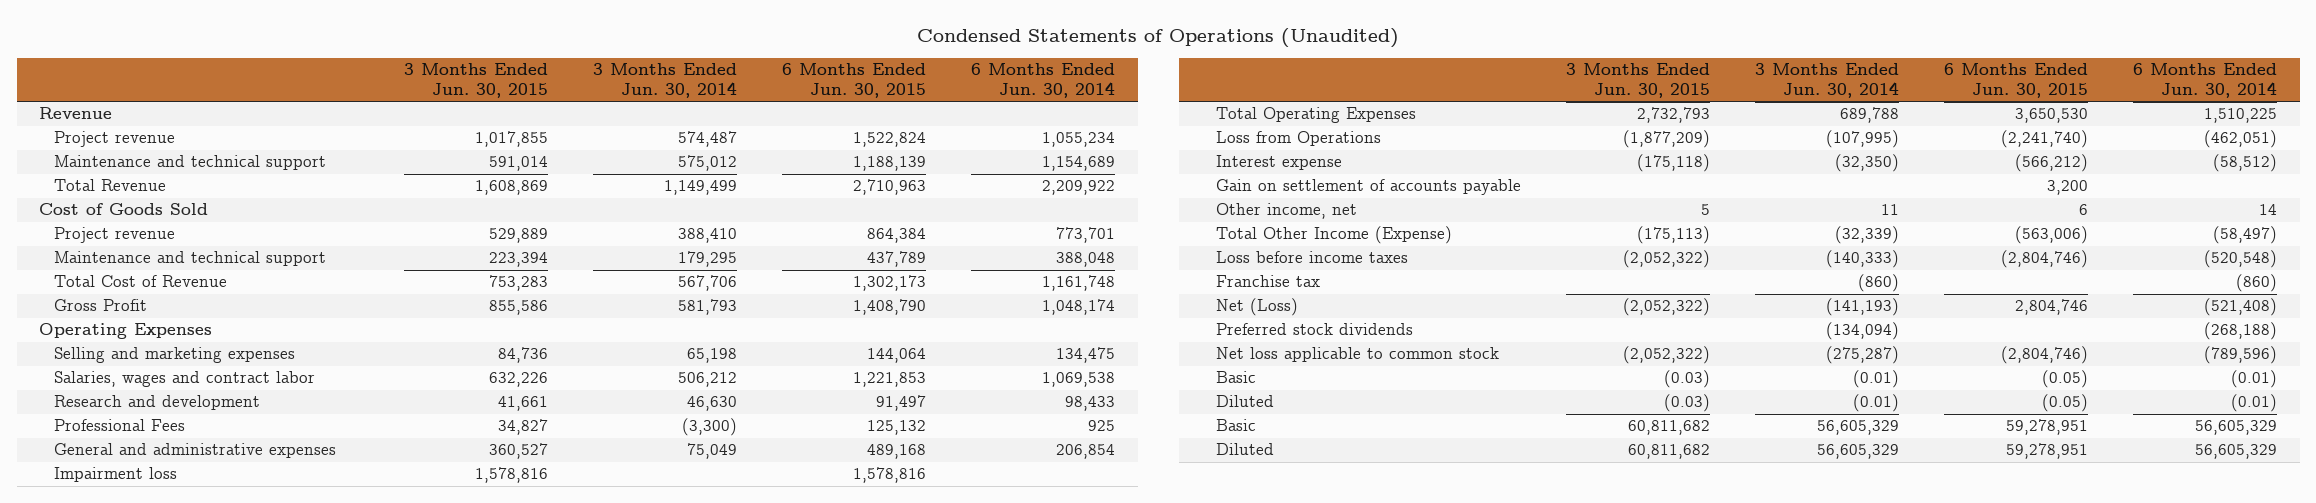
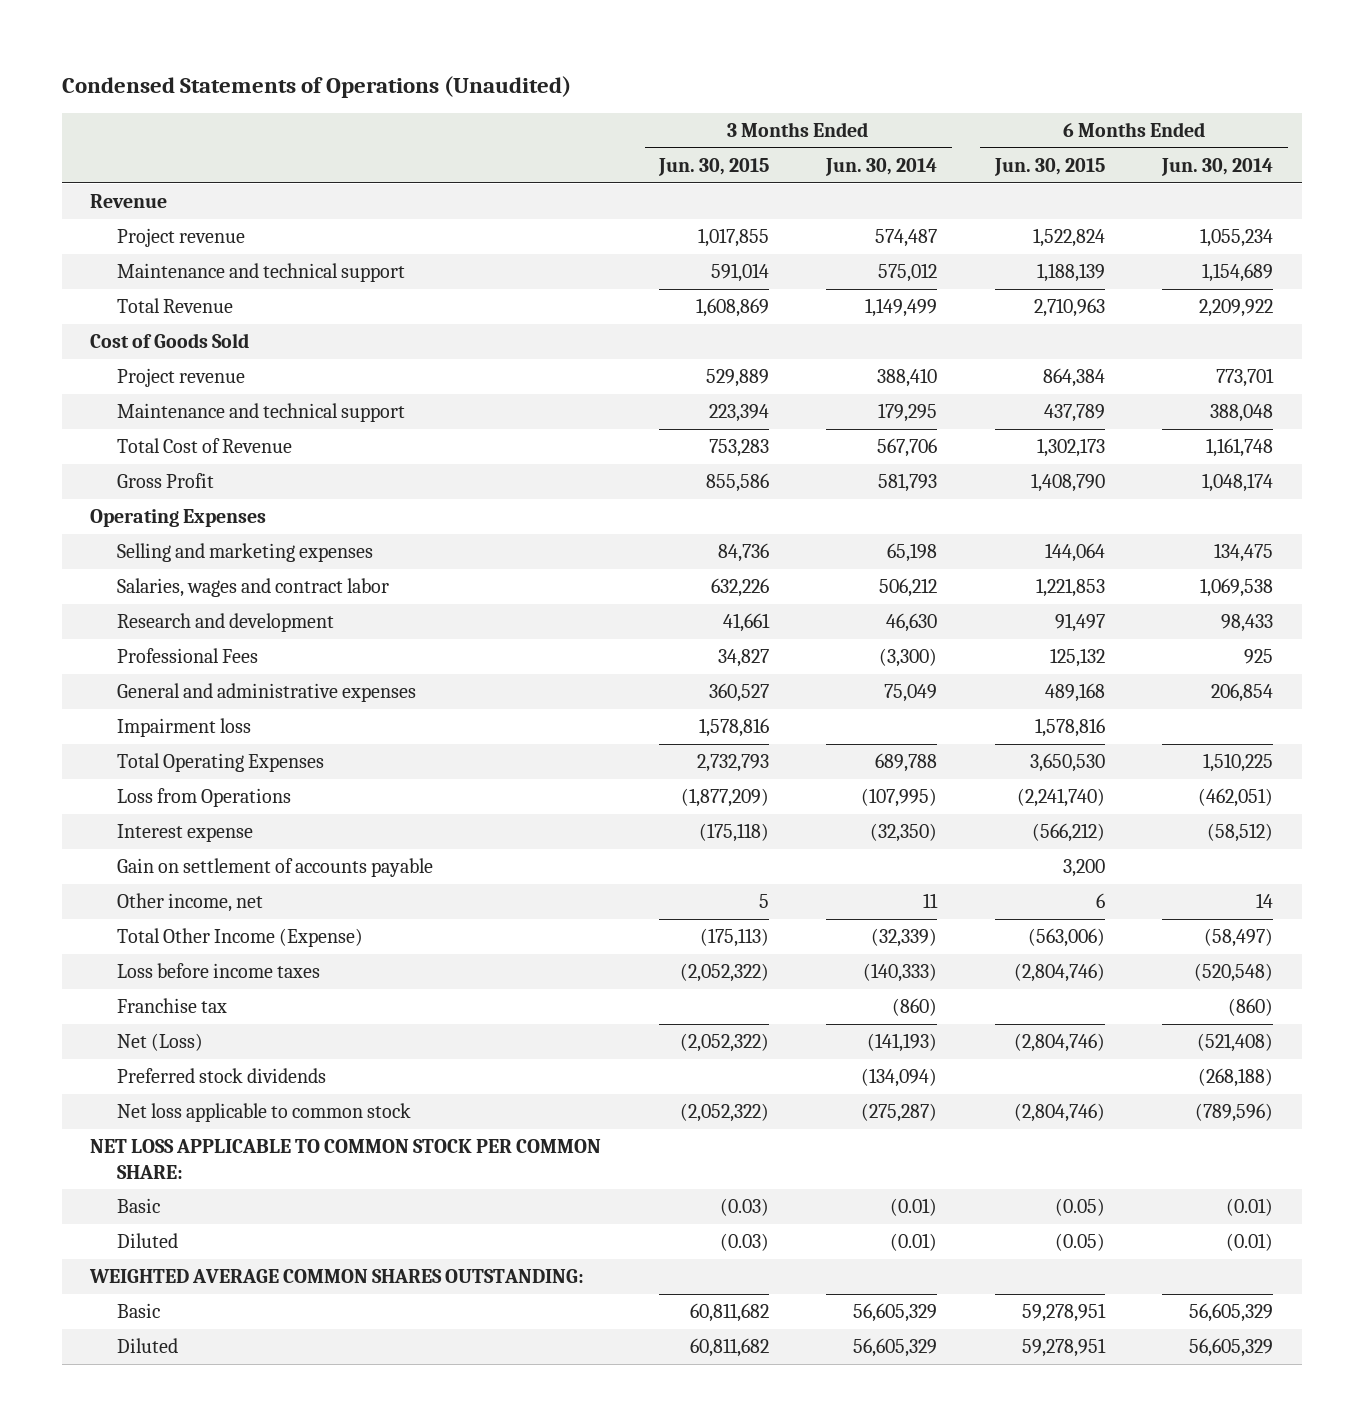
- Net (Loss) | (2,052,322) | (141,193) | 2,804,746 | (521,408)
+ Net (Loss) | (2,052,322) | (141,193) | (2,804,746) | (521,408)
+ NET LOSS APPLICABLE TO COMMON STOCK PER COMMON SHARE:
+ WEIGHTED AVERAGE COMMON SHARES OUTSTANDING:

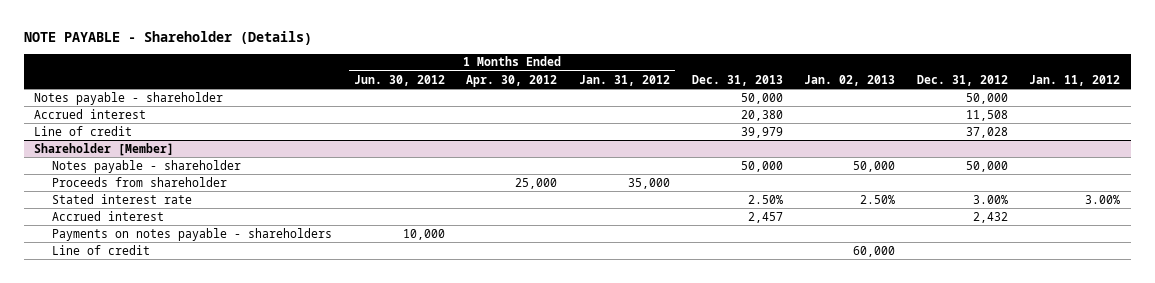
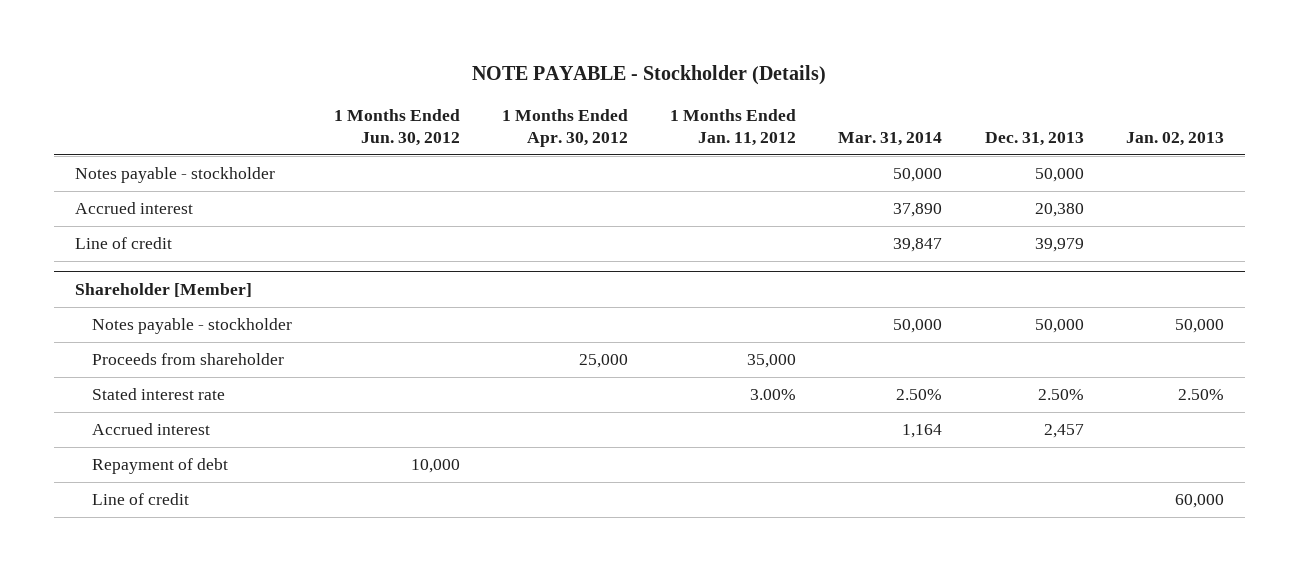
- NOTE PAYABLE - Shareholder (Details)
+ NOTE PAYABLE - Stockholder (Details)
- | 1 Months Ended Jun. 30, 2012 | 1 Months Ended Apr. 30, 2012 | 1 Months Ended Jan. 31, 2012 | Dec. 31, 2013 | Jan. 02, 2013 | Dec. 31, 2012 | Jan. 11, 2012
+ | 1 Months Ended Jun. 30, 2012 | 1 Months Ended Apr. 30, 2012 | 1 Months Ended Jan. 11, 2012 | Mar. 31, 2014 | Dec. 31, 2013 | Jan. 02, 2013
- Notes payable - shareholder | | | | 50,000 | | 50,000 |
+ Notes payable - stockholder | | | | 50,000 | 50,000 |
@ Shareholder [Member]
- Notes payable - shareholder | | | | 50,000 | 50,000 | 50,000 |
+ Notes payable - stockholder | | | | 50,000 | 50,000 | 50,000
- Payments on notes payable - shareholders | 10,000 | | | | | |
+ Repayment of debt | 10,000 | | | | |

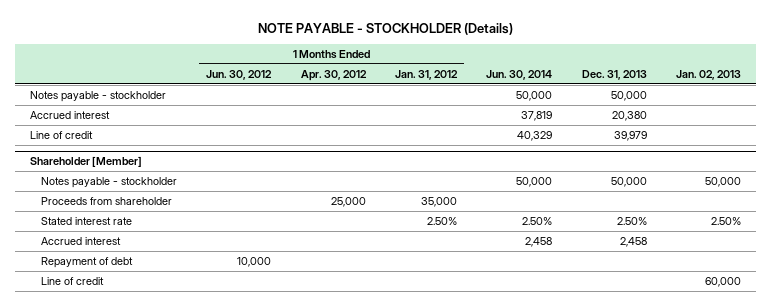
- NOTE PAYABLE - Stockholder (Details)
+ NOTE PAYABLE - STOCKHOLDER (Details)
- | 1 Months Ended Jun. 30, 2012 | 1 Months Ended Apr. 30, 2012 | 1 Months Ended Jan. 11, 2012 | Mar. 31, 2014 | Dec. 31, 2013 | Jan. 02, 2013
+ | 1 Months Ended Jun. 30, 2012 | 1 Months Ended Apr. 30, 2012 | 1 Months Ended Jan. 31, 2012 | Jun. 30, 2014 | Dec. 31, 2013 | Jan. 02, 2013
@ Shareholder [Member]
- Accrued interest | | | | 1,164 | 2,457 |
+ Accrued interest | | | | 2,458 | 2,458 |

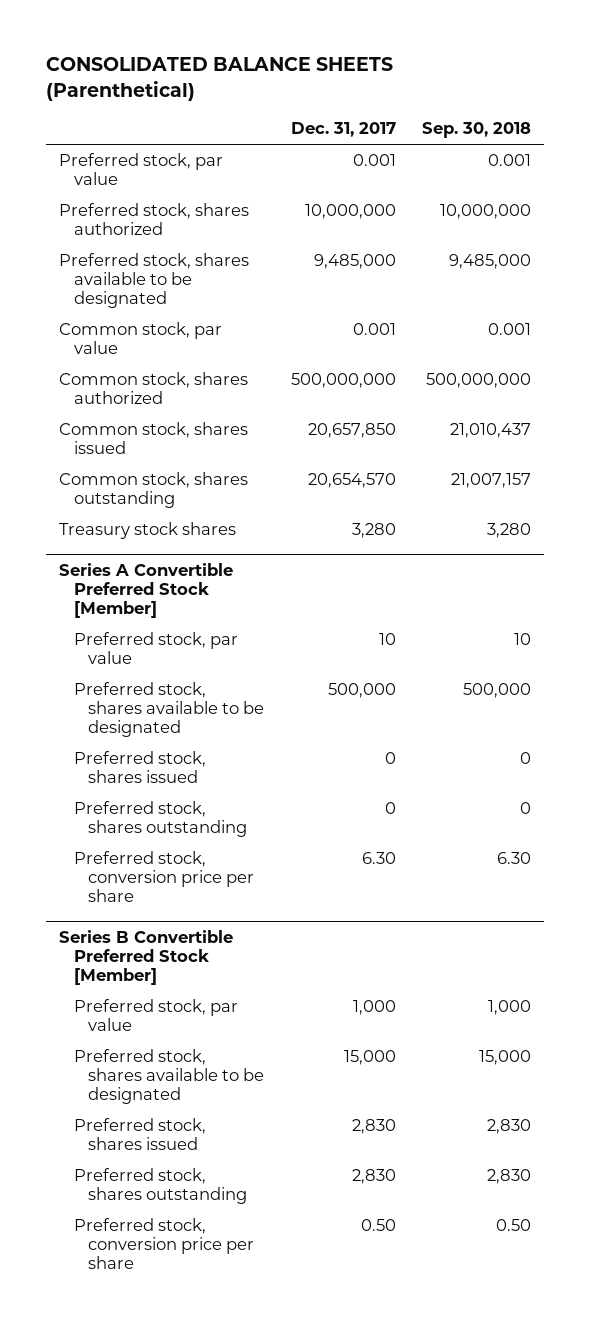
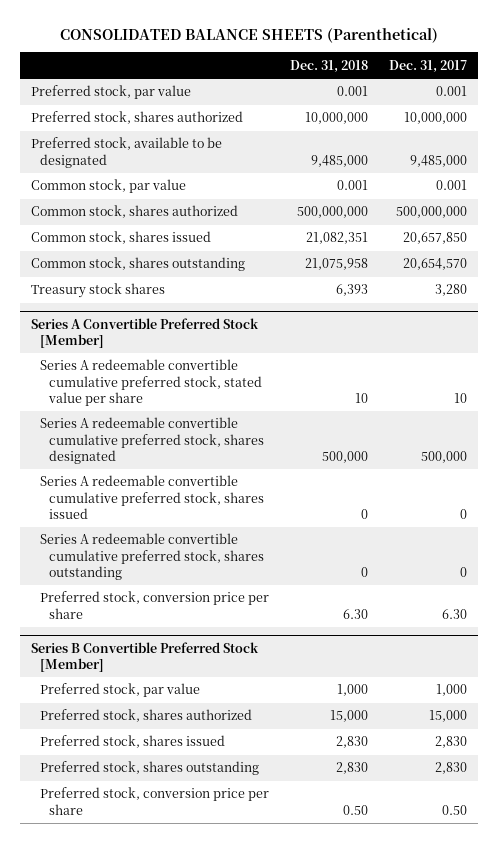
- | Dec. 31, 2017 | Sep. 30, 2018
+ | Dec. 31, 2018 | Dec. 31, 2017
- Preferred stock, shares available to be designated | 9,485,000 | 9,485,000
+ Preferred stock, available to be designated | 9,485,000 | 9,485,000
@ Series A Convertible Preferred Stock [Member]
- Preferred stock, par value | 10 | 10
- Preferred stock, shares available to be designated | 500,000 | 500,000
- Preferred stock, shares issued | 0 | 0
- Preferred stock, shares outstanding | 0 | 0
+ Series A redeemable convertible cumulative preferred stock, stated value per share | 10 | 10
+ Series A redeemable convertible cumulative preferred stock, shares designated | 500,000 | 500,000
+ Series A redeemable convertible cumulative preferred stock, shares issued | 0 | 0
+ Series A redeemable convertible cumulative preferred stock, shares outstanding | 0 | 0
@ Series B Convertible Preferred Stock [Member]
- Preferred stock, shares available to be designated | 15,000 | 15,000
+ Preferred stock, shares authorized | 15,000 | 15,000

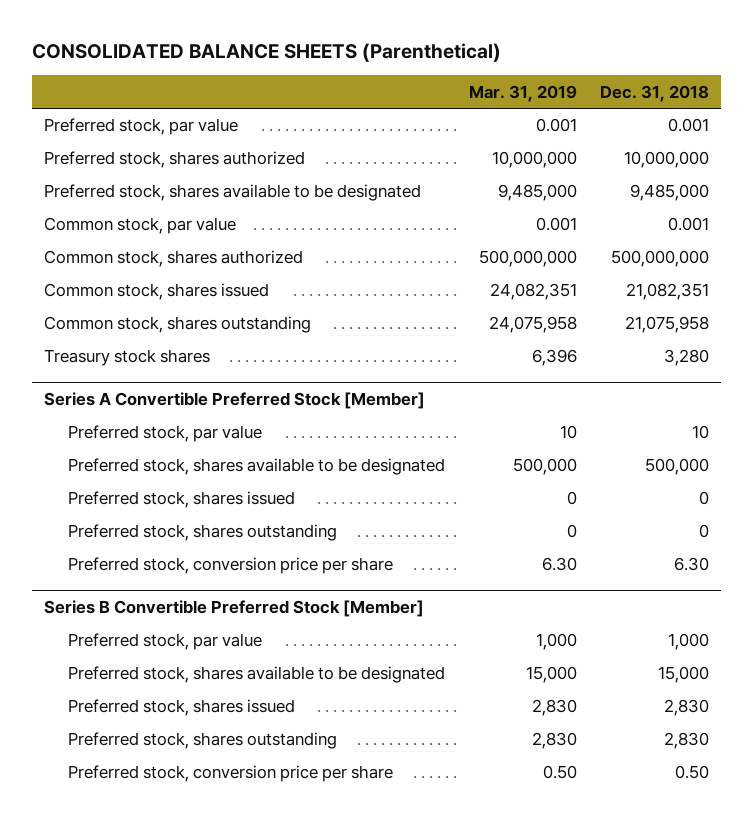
- | Dec. 31, 2018 | Dec. 31, 2017
+ | Mar. 31, 2019 | Dec. 31, 2018
- Preferred stock, available to be designated | 9,485,000 | 9,485,000
+ Preferred stock, shares available to be designated | 9,485,000 | 9,485,000
- Treasury stock shares | 6,393 | 3,280
+ Treasury stock shares | 6,396 | 3,280
@ Series A Convertible Preferred Stock [Member]
- Series A redeemable convertible cumulative preferred stock, stated value per share | 10 | 10
- Series A redeemable convertible cumulative preferred stock, shares designated | 500,000 | 500,000
- Series A redeemable convertible cumulative preferred stock, shares issued | 0 | 0
- Series A redeemable convertible cumulative preferred stock, shares outstanding | 0 | 0
+ Preferred stock, par value | 10 | 10
+ Preferred stock, shares available to be designated | 500,000 | 500,000
+ Preferred stock, shares issued | 0 | 0
+ Preferred stock, shares outstanding | 0 | 0
@ Series B Convertible Preferred Stock [Member]
- Preferred stock, shares authorized | 15,000 | 15,000
+ Preferred stock, shares available to be designated | 15,000 | 15,000

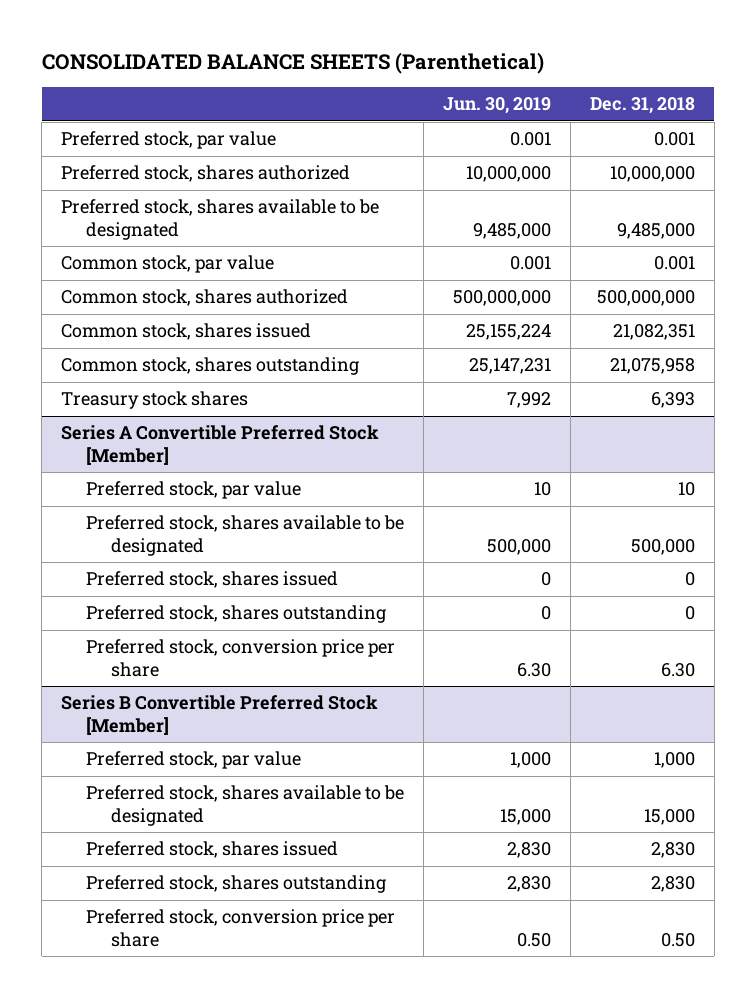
- | Mar. 31, 2019 | Dec. 31, 2018
+ | Jun. 30, 2019 | Dec. 31, 2018
- Treasury stock shares | 6,396 | 3,280
+ Treasury stock shares | 7,992 | 6,393

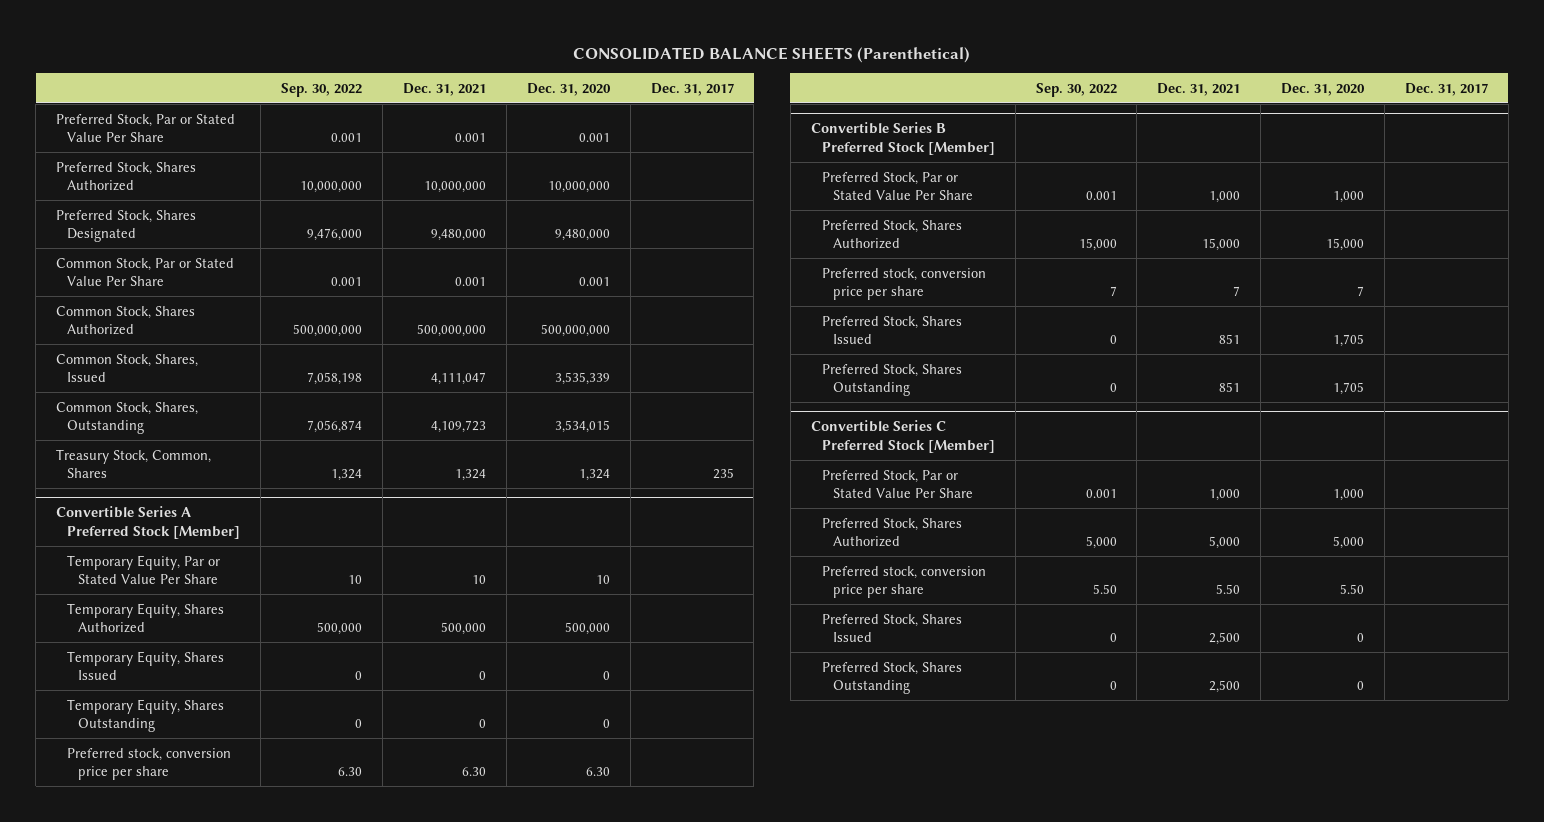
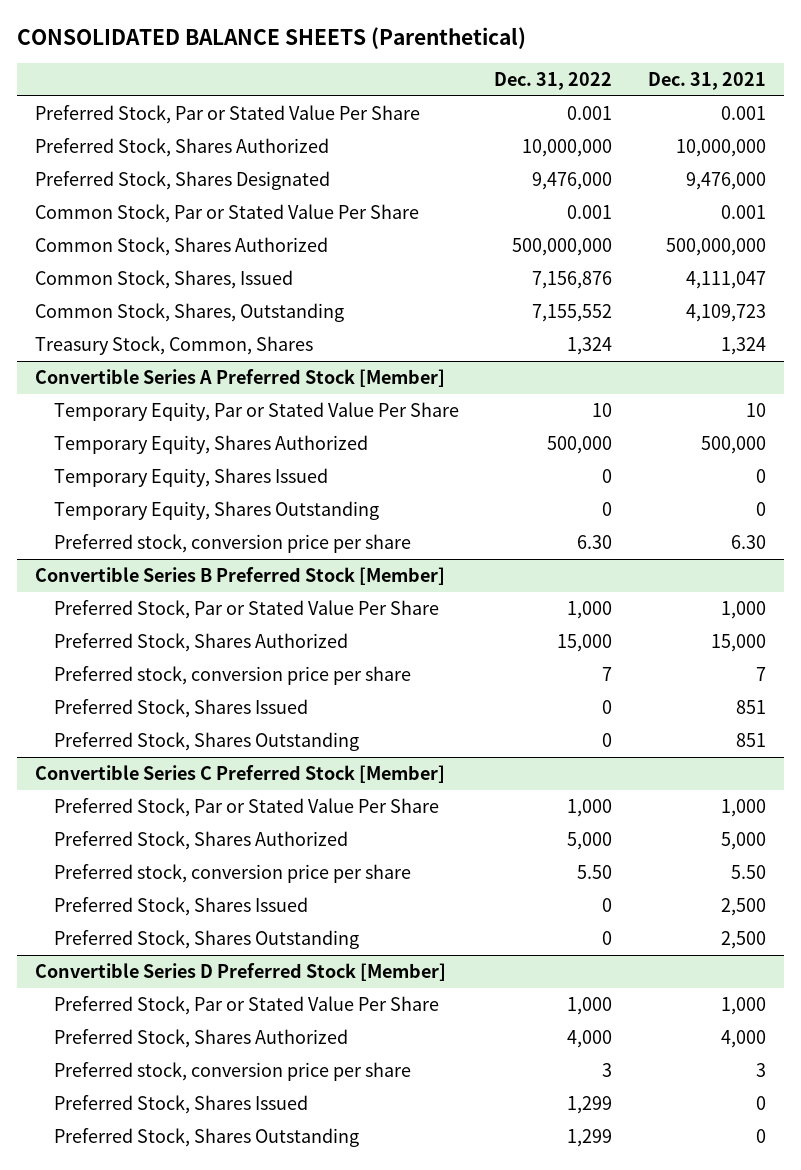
- | Sep. 30, 2022 | Dec. 31, 2021 | Dec. 31, 2020 | Dec. 31, 2017
+ | Dec. 31, 2022 | Dec. 31, 2021
- Preferred Stock, Shares Designated | 9,476,000 | 9,480,000 | 9,480,000 |
+ Preferred Stock, Shares Designated | 9,476,000 | 9,476,000
+ Convertible Series D Preferred Stock [Member]
+ Preferred Stock, Par or Stated Value Per Share | 1,000 | 1,000
+ Preferred Stock, Shares Authorized | 4,000 | 4,000
+ Preferred stock, conversion price per share | 3 | 3
+ Preferred Stock, Shares Issued | 1,299 | 0
+ Preferred Stock, Shares Outstanding | 1,299 | 0

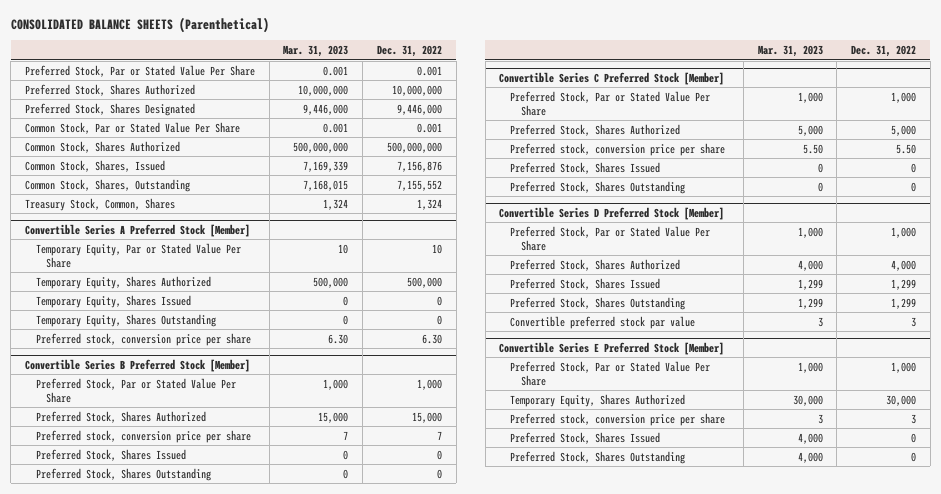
- | Dec. 31, 2022 | Dec. 31, 2021
+ | Mar. 31, 2023 | Dec. 31, 2022
- Preferred Stock, Shares Designated | 9,476,000 | 9,476,000
+ Preferred Stock, Shares Designated | 9,446,000 | 9,446,000
@ Convertible Series D Preferred Stock [Member]
- Preferred stock, conversion price per share | 3 | 3
+ Convertible preferred stock par value | 3 | 3
+ Convertible Series E Preferred Stock [Member]
+ Preferred Stock, Par or Stated Value Per Share | 1,000 | 1,000
+ Temporary Equity, Shares Authorized | 30,000 | 30,000
+ Preferred stock, conversion price per share | 3 | 3
+ Preferred Stock, Shares Issued | 4,000 | 0
+ Preferred Stock, Shares Outstanding | 4,000 | 0

